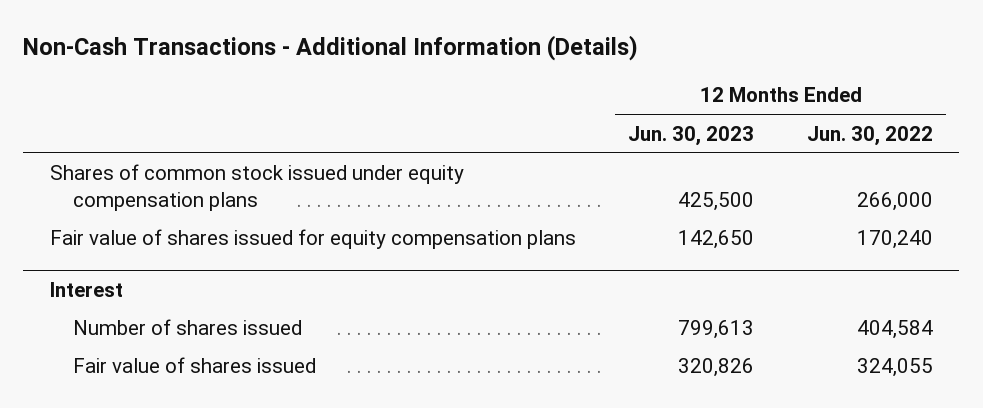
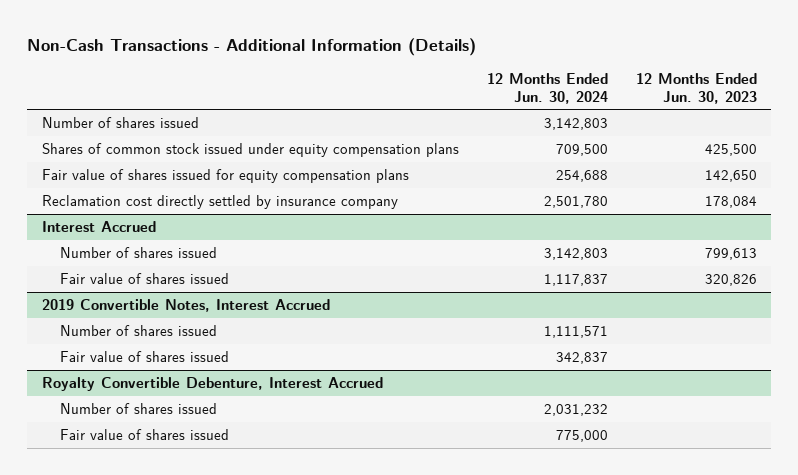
- | 12 Months Ended Jun. 30, 2023 | 12 Months Ended Jun. 30, 2022
+ | 12 Months Ended Jun. 30, 2024 | 12 Months Ended Jun. 30, 2023
+ Number of shares issued | 3,142,803 |
- Interest
+ Reclamation cost directly settled by insurance company | 2,501,780 | 178,084
+ Interest Accrued
+ 2019 Convertible Notes, Interest Accrued
+ Number of shares issued | 1,111,571 |
+ Fair value of shares issued | 342,837 |
+ Royalty Convertible Debenture, Interest Accrued
+ Number of shares issued | 2,031,232 |
+ Fair value of shares issued | 775,000 |

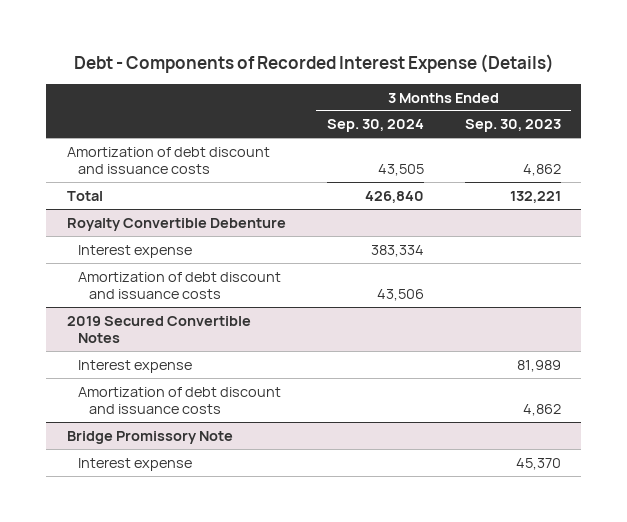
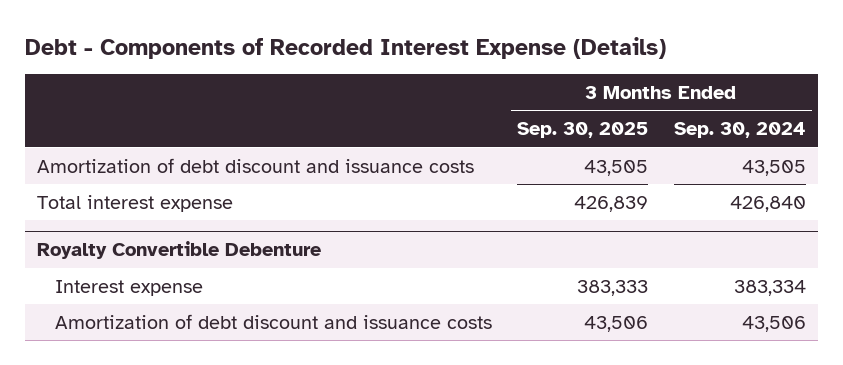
- | 3 Months Ended Sep. 30, 2024 | 3 Months Ended Sep. 30, 2023
+ | 3 Months Ended Sep. 30, 2025 | 3 Months Ended Sep. 30, 2024
- Total | 426,840 | 132,221
+ Total interest expense | 426,839 | 426,840
- 2019 Secured Convertible Notes
- Interest expense | | 81,989
- Amortization of debt discount and issuance costs | | 4,862
- Bridge Promissory Note
- Interest expense | | 45,370

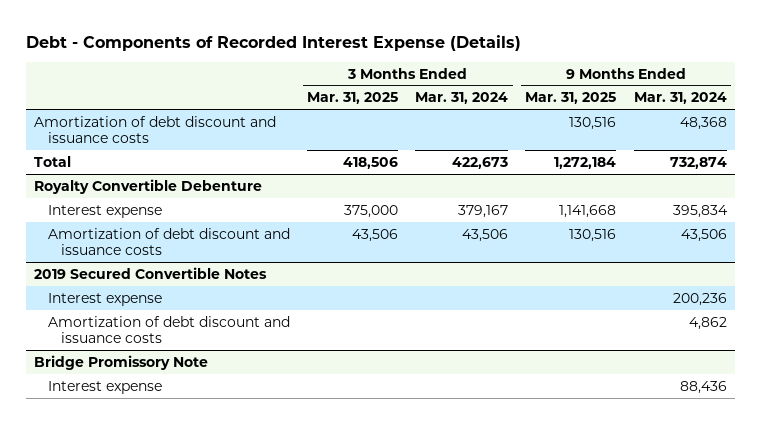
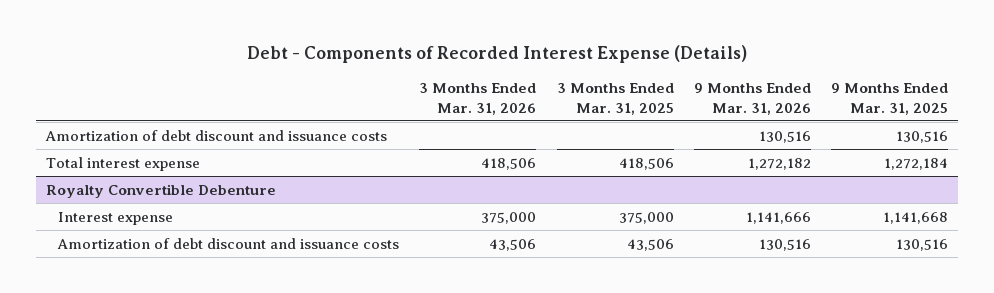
- | 3 Months Ended Mar. 31, 2025 | 3 Months Ended Mar. 31, 2024 | 9 Months Ended Mar. 31, 2025 | 9 Months Ended Mar. 31, 2024
+ | 3 Months Ended Mar. 31, 2026 | 3 Months Ended Mar. 31, 2025 | 9 Months Ended Mar. 31, 2026 | 9 Months Ended Mar. 31, 2025
- Total | 418,506 | 422,673 | 1,272,184 | 732,874
+ Total interest expense | 418,506 | 418,506 | 1,272,182 | 1,272,184
- 2019 Secured Convertible Notes
- Interest expense | | | | 200,236
- Amortization of debt discount and issuance costs | | | | 4,862
- Bridge Promissory Note
- Interest expense | | | | 88,436

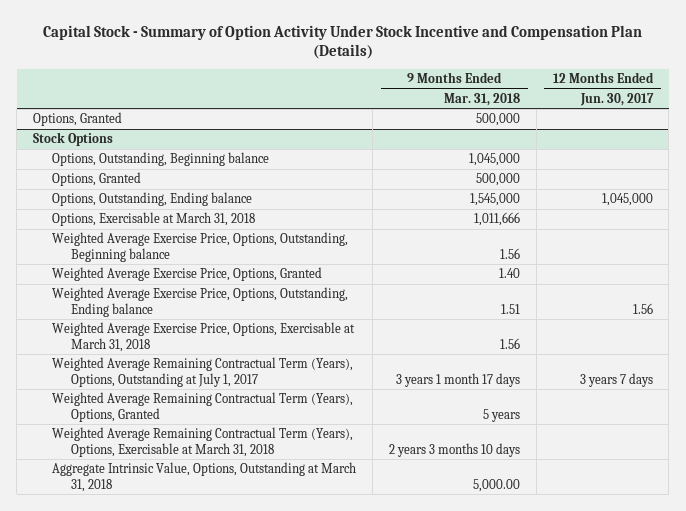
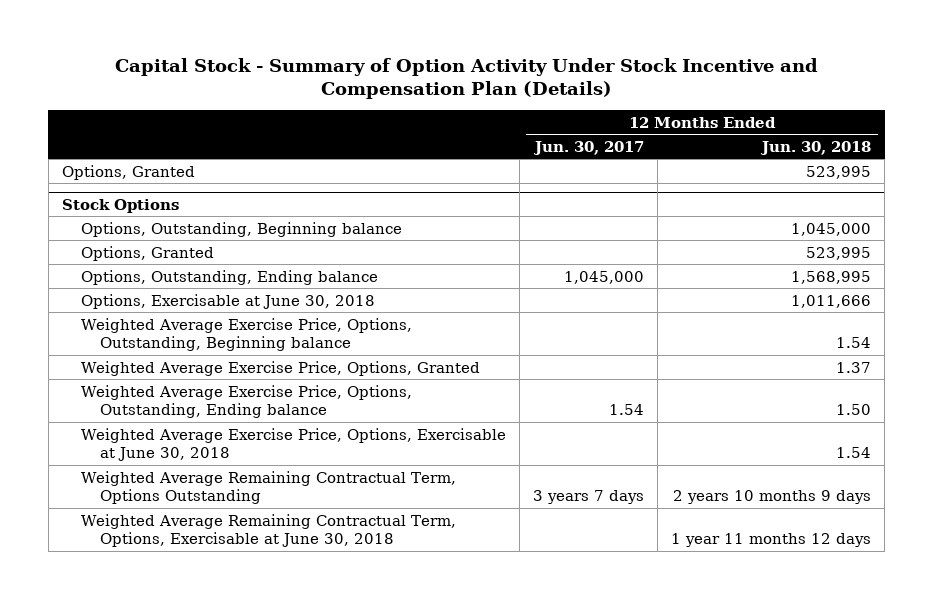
- | 9 Months Ended Mar. 31, 2018 | 12 Months Ended Jun. 30, 2017
+ | 12 Months Ended Jun. 30, 2017 | 12 Months Ended Jun. 30, 2018
@ Stock Options
- Options, Exercisable at March 31, 2018 | 1,011,666 |
+ Options, Exercisable at June 30, 2018 | | 1,011,666
- Weighted Average Exercise Price, Options, Outstanding, Ending balance | 1.51 | 1.56
- Weighted Average Exercise Price, Options, Exercisable at March 31, 2018 | 1.56 |
- Weighted Average Remaining Contractual Term (Years), Options, Outstanding at July 1, 2017 | 3 years 1 month 17 days | 3 years 7 days
- Weighted Average Remaining Contractual Term (Years), Options, Granted | 5 years |
- Weighted Average Remaining Contractual Term (Years), Options, Exercisable at March 31, 2018 | 2 years 3 months 10 days |
- Aggregate Intrinsic Value, Options, Outstanding at March 31, 2018 | 5,000.00 |
+ Weighted Average Exercise Price, Options, Outstanding, Ending balance | 1.54 | 1.50
+ Weighted Average Exercise Price, Options, Exercisable at June 30, 2018 | | 1.54
+ Weighted Average Remaining Contractual Term, Options Outstanding | 3 years 7 days | 2 years 10 months 9 days
+ Weighted Average Remaining Contractual Term, Options, Exercisable at June 30, 2018 | | 1 year 11 months 12 days

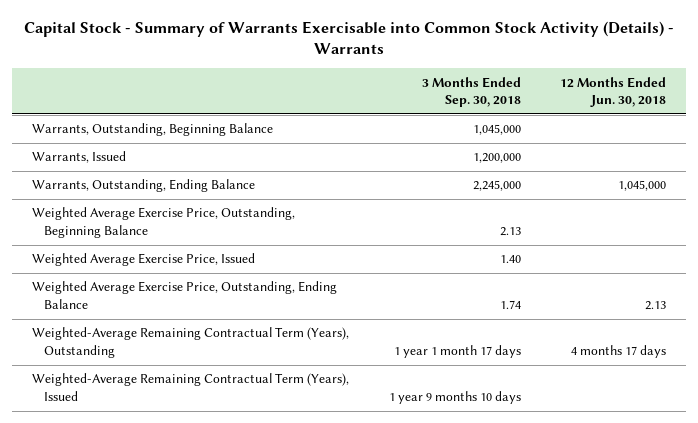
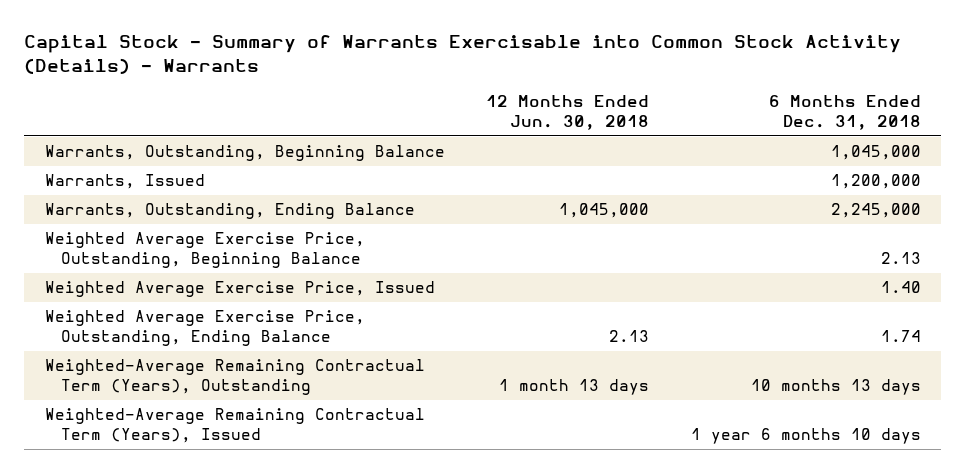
- | 3 Months Ended Sep. 30, 2018 | 12 Months Ended Jun. 30, 2018
+ | 12 Months Ended Jun. 30, 2018 | 6 Months Ended Dec. 31, 2018
- Weighted-Average Remaining Contractual Term (Years), Outstanding | 1 year 1 month 17 days | 4 months 17 days
+ Weighted-Average Remaining Contractual Term (Years), Outstanding | 1 month 13 days | 10 months 13 days

